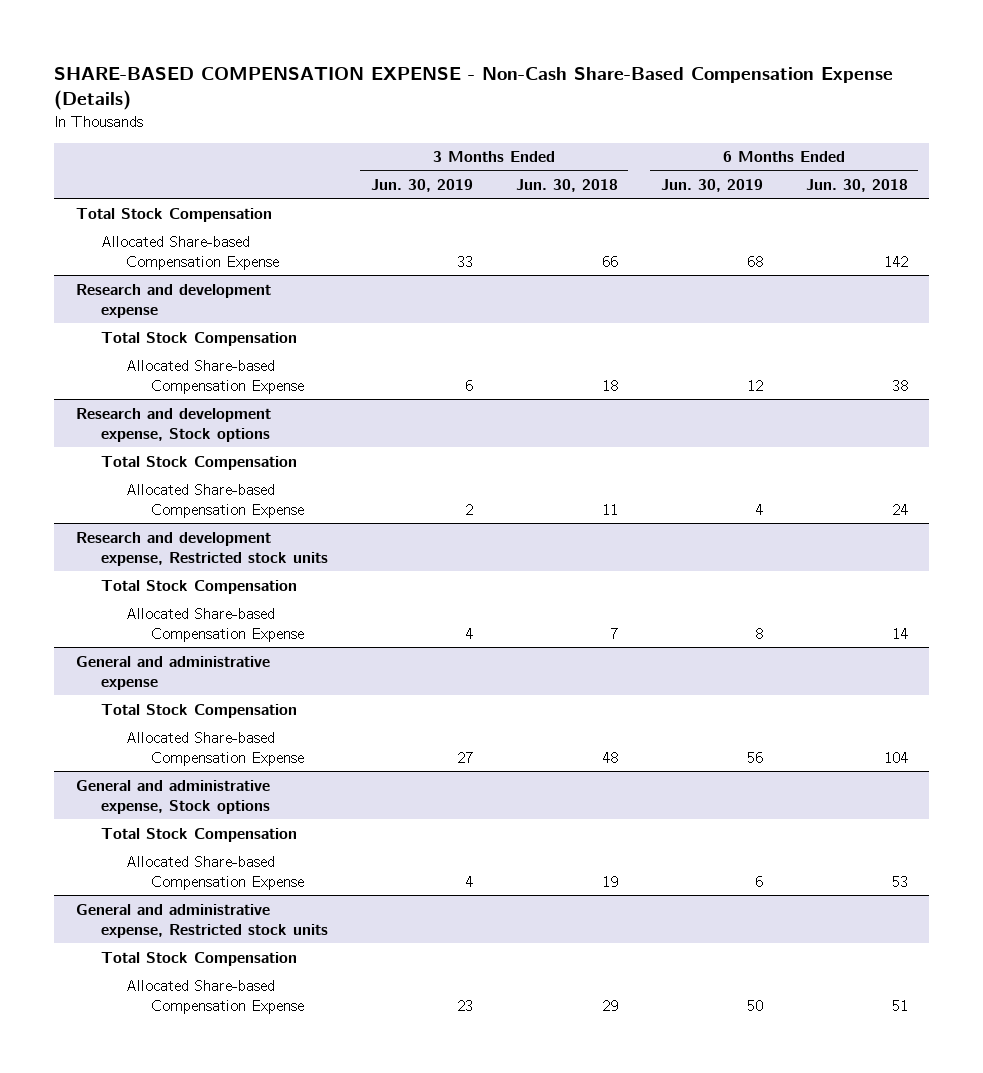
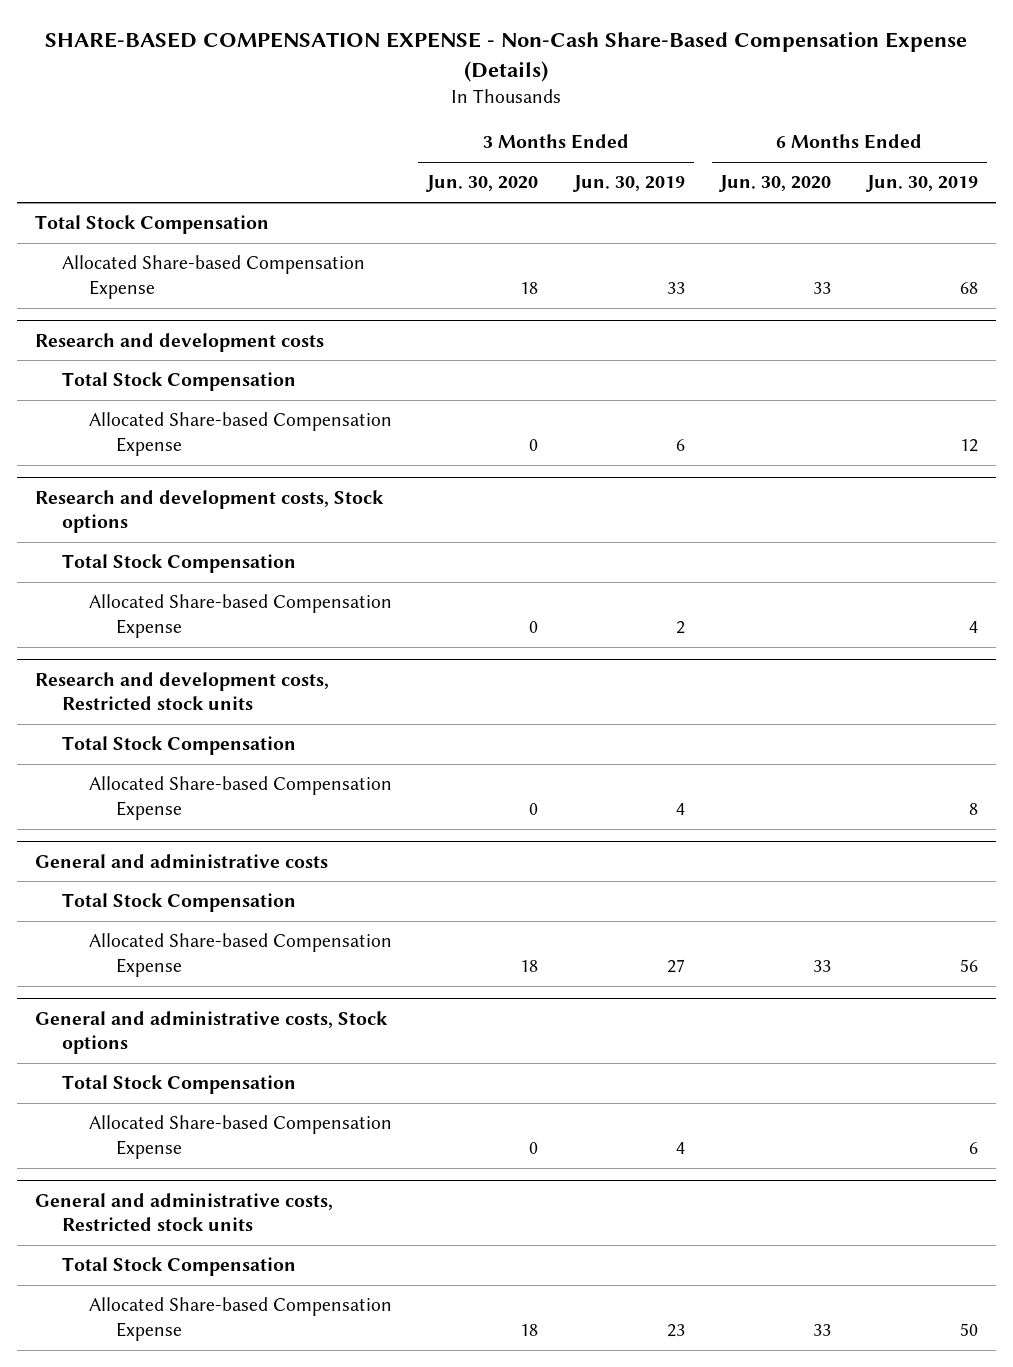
- | 3 Months Ended Jun. 30, 2019 | 3 Months Ended Jun. 30, 2018 | 6 Months Ended Jun. 30, 2019 | 6 Months Ended Jun. 30, 2018
+ | 3 Months Ended Jun. 30, 2020 | 3 Months Ended Jun. 30, 2019 | 6 Months Ended Jun. 30, 2020 | 6 Months Ended Jun. 30, 2019
- Research and development expense
+ Research and development costs
- Research and development expense, Stock options
+ Research and development costs, Stock options
- Research and development expense, Restricted stock units
+ Research and development costs, Restricted stock units
- General and administrative expense
+ General and administrative costs
- General and administrative expense, Stock options
+ General and administrative costs, Stock options
- General and administrative expense, Restricted stock units
+ General and administrative costs, Restricted stock units

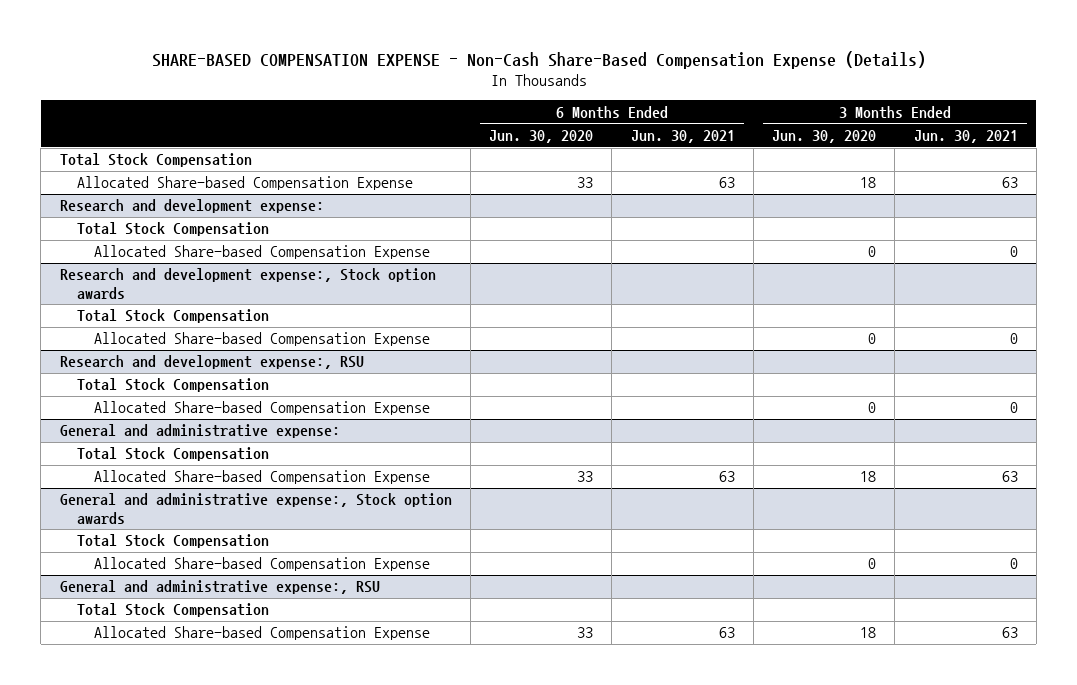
- | 3 Months Ended Jun. 30, 2020 | 3 Months Ended Jun. 30, 2019 | 6 Months Ended Jun. 30, 2020 | 6 Months Ended Jun. 30, 2019
+ | 6 Months Ended Jun. 30, 2020 | 6 Months Ended Jun. 30, 2021 | 3 Months Ended Jun. 30, 2020 | 3 Months Ended Jun. 30, 2021
- Research and development costs
+ Research and development expense:
- Research and development costs, Stock options
+ Research and development expense:, Stock option awards
- Research and development costs, Restricted stock units
+ Research and development expense:, RSU
- General and administrative costs
+ General and administrative expense:
- General and administrative costs, Stock options
+ General and administrative expense:, Stock option awards
- General and administrative costs, Restricted stock units
+ General and administrative expense:, RSU

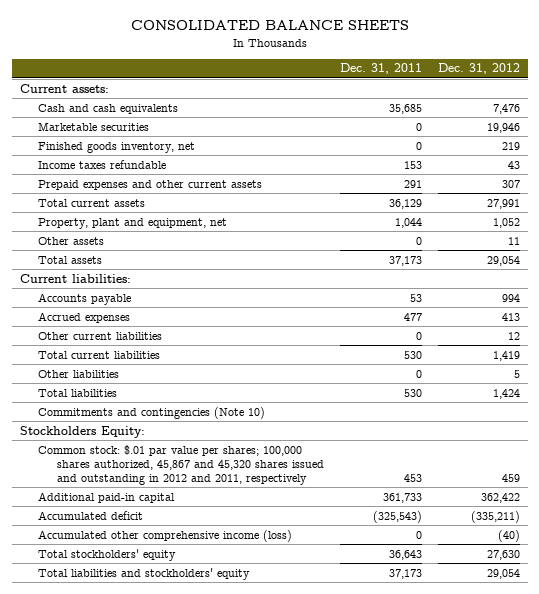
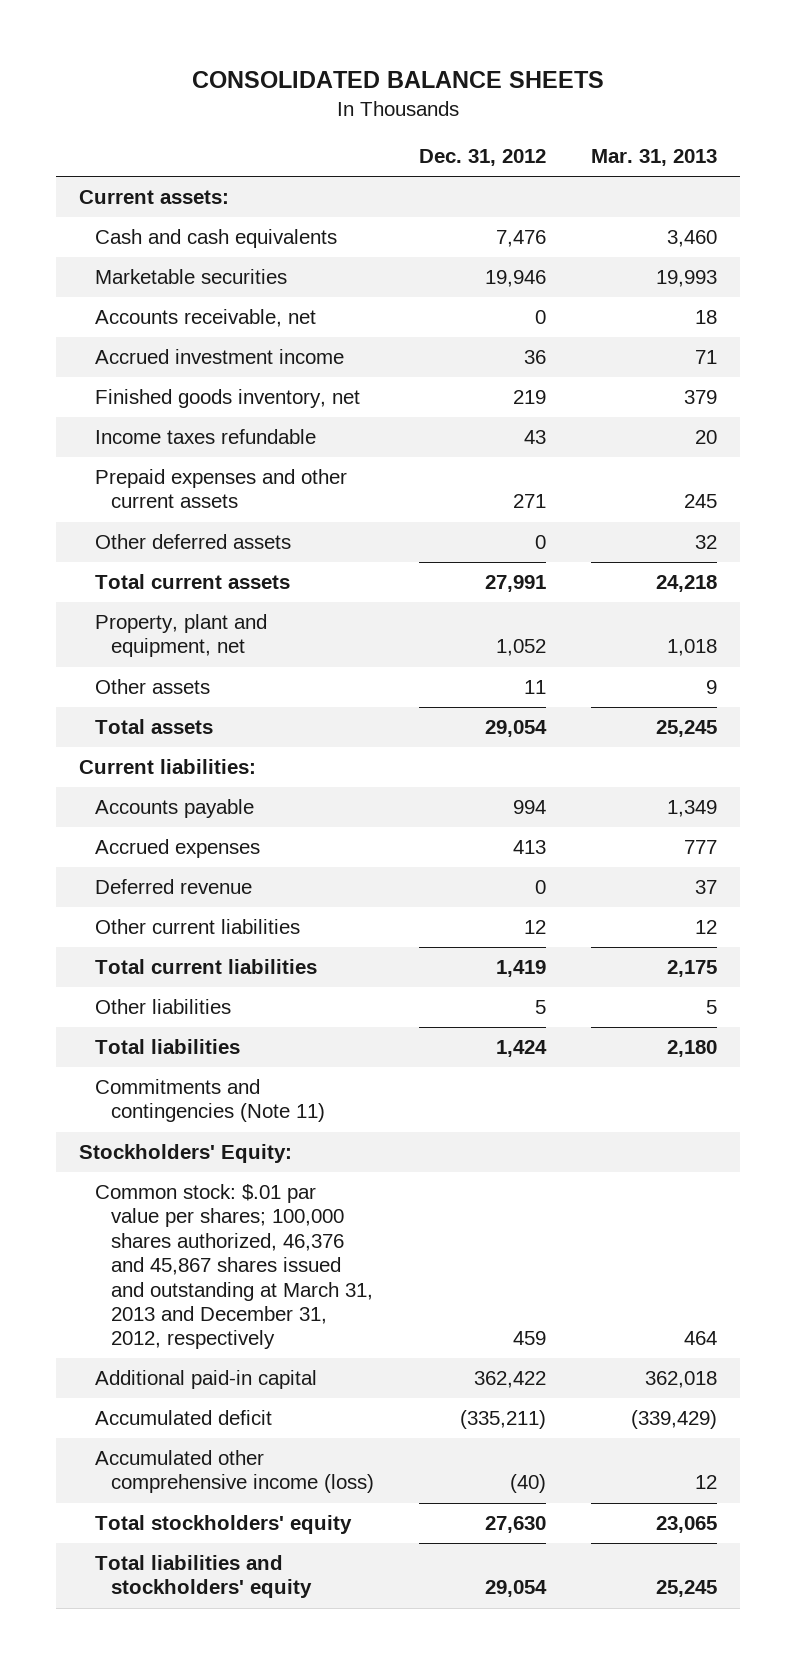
- | Dec. 31, 2011 | Dec. 31, 2012
+ | Dec. 31, 2012 | Mar. 31, 2013
+ Accounts receivable, net | 0 | 18
+ Accrued investment income | 36 | 71
- Prepaid expenses and other current assets | 291 | 307
+ Prepaid expenses and other current assets | 271 | 245
+ Other deferred assets | 0 | 32
+ Deferred revenue | 0 | 37
- Commitments and contingencies (Note 10)
- Stockholders Equity:
- Common stock: $.01 par value per shares; 100,000 shares authorized, 45,867 and 45,320 shares issued and outstanding in 2012 and 2011, respectively | 453 | 459
+ Commitments and contingencies (Note 11)
+ Stockholders' Equity:
+ Common stock: $.01 par value per shares; 100,000 shares authorized, 46,376 and 45,867 shares issued and outstanding at March 31, 2013 and December 31, 2012, respectively | 459 | 464

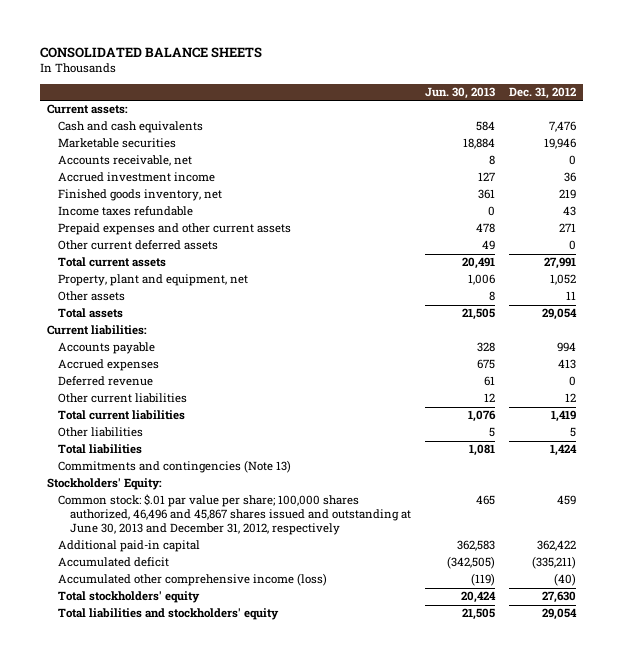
- | Dec. 31, 2012 | Mar. 31, 2013
+ | Jun. 30, 2013 | Dec. 31, 2012
- Other deferred assets | 0 | 32
+ Other current deferred assets | 49 | 0
- Commitments and contingencies (Note 11)
+ Commitments and contingencies (Note 13)
- Common stock: $.01 par value per shares; 100,000 shares authorized, 46,376 and 45,867 shares issued and outstanding at March 31, 2013 and December 31, 2012, respectively | 459 | 464
+ Common stock: $.01 par value per share; 100,000 shares authorized, 46,496 and 45,867 shares issued and outstanding at June 30, 2013 and December 31, 2012, respectively | 465 | 459

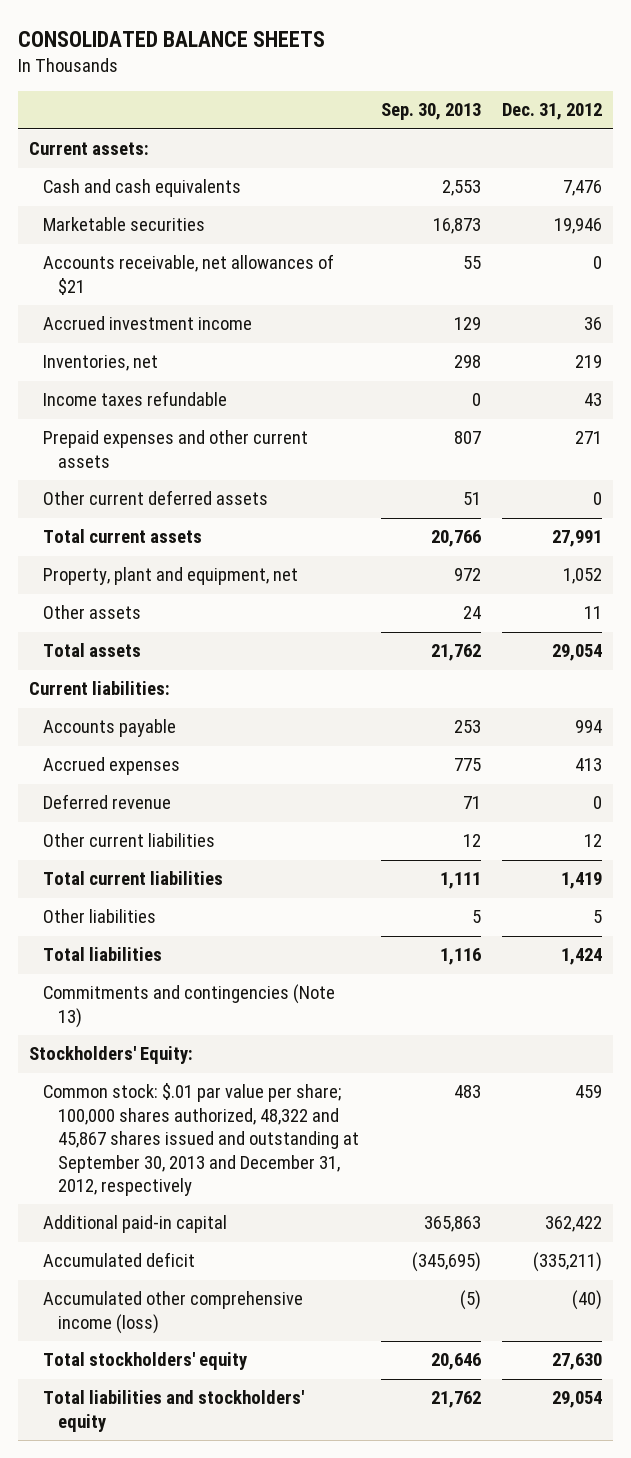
- | Jun. 30, 2013 | Dec. 31, 2012
+ | Sep. 30, 2013 | Dec. 31, 2012
- Accounts receivable, net | 8 | 0
+ Accounts receivable, net allowances of $21 | 55 | 0
- Finished goods inventory, net | 361 | 219
+ Inventories, net | 298 | 219
- Common stock: $.01 par value per share; 100,000 shares authorized, 46,496 and 45,867 shares issued and outstanding at June 30, 2013 and December 31, 2012, respectively | 465 | 459
+ Common stock: $.01 par value per share; 100,000 shares authorized, 48,322 and 45,867 shares issued and outstanding at September 30, 2013 and December 31, 2012, respectively | 483 | 459

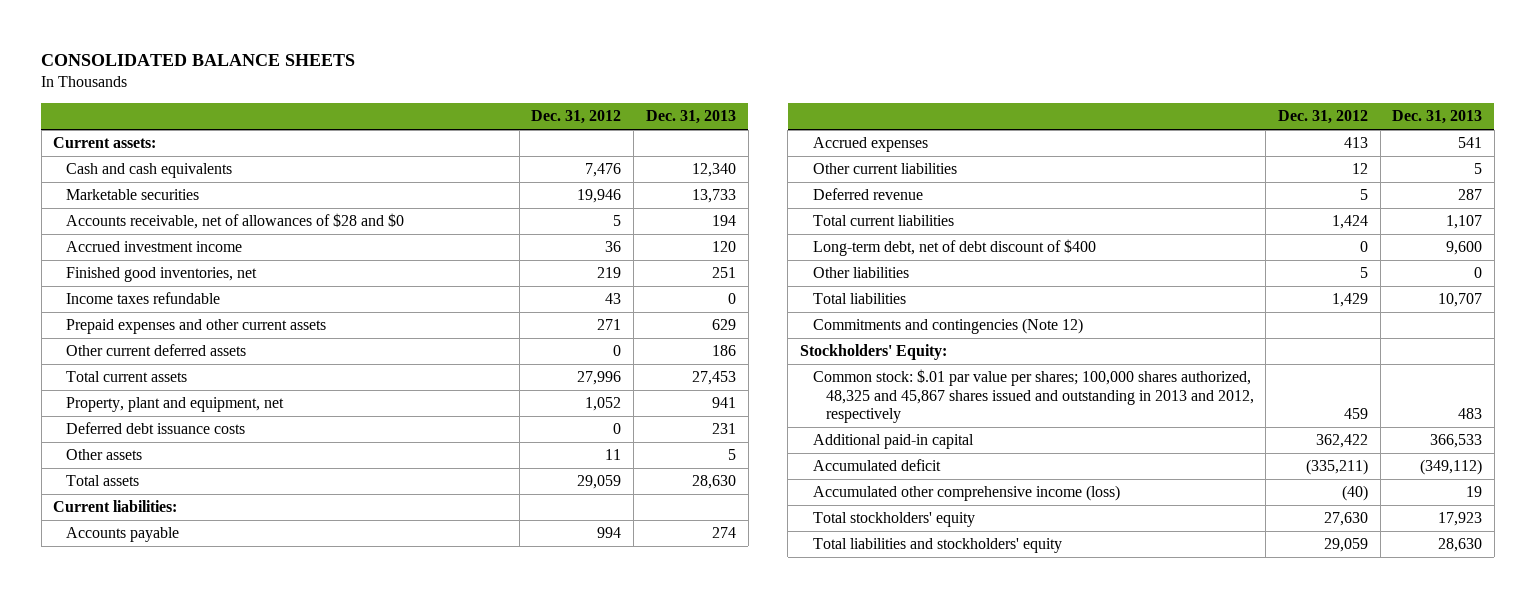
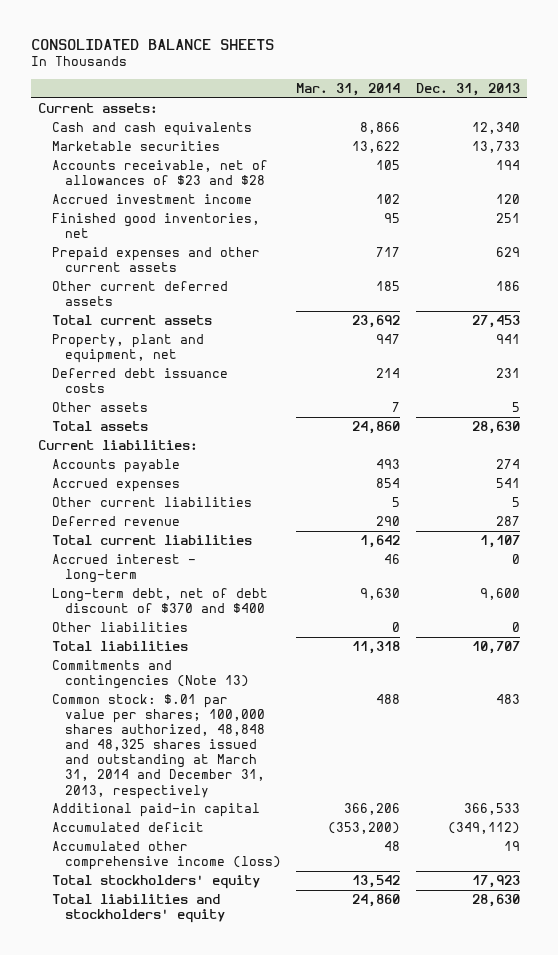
- | Dec. 31, 2012 | Dec. 31, 2013
+ | Mar. 31, 2014 | Dec. 31, 2013
- Accounts receivable, net of allowances of $28 and $0 | 5 | 194
+ Accounts receivable, net of allowances of $23 and $28 | 105 | 194
- Income taxes refundable | 43 | 0
- Long-term debt, net of debt discount of $400 | 0 | 9,600
+ Accrued interest - long-term | 46 | 0
+ Long-term debt, net of debt discount of $370 and $400 | 9,630 | 9,600
- Commitments and contingencies (Note 12)
- Stockholders' Equity:
- Common stock: $.01 par value per shares; 100,000 shares authorized, 48,325 and 45,867 shares issued and outstanding in 2013 and 2012, respectively | 459 | 483
+ Commitments and contingencies (Note 13)
+ Common stock: $.01 par value per shares; 100,000 shares authorized, 48,848 and 48,325 shares issued and outstanding at March 31, 2014 and December 31, 2013, respectively | 488 | 483

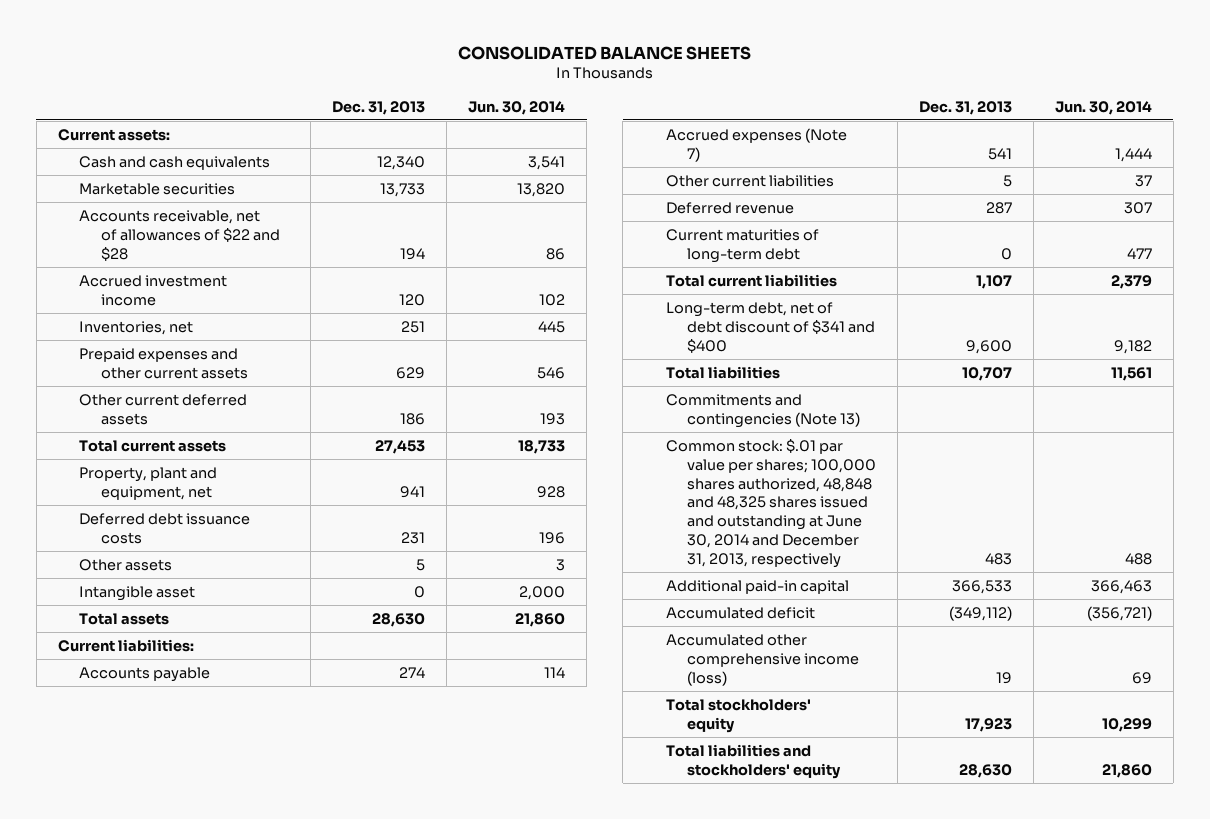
- | Mar. 31, 2014 | Dec. 31, 2013
+ | Dec. 31, 2013 | Jun. 30, 2014
- Accounts receivable, net of allowances of $23 and $28 | 105 | 194
+ Accounts receivable, net of allowances of $22 and $28 | 194 | 86
- Finished good inventories, net | 95 | 251
+ Inventories, net | 251 | 445
+ Intangible asset | 0 | 2,000
- Accrued expenses | 854 | 541
+ Accrued expenses (Note 7) | 541 | 1,444
+ Current maturities of long-term debt | 0 | 477
- Accrued interest - long-term | 46 | 0
- Long-term debt, net of debt discount of $370 and $400 | 9,630 | 9,600
- Other liabilities | 0 | 0
+ Long-term debt, net of debt discount of $341 and $400 | 9,600 | 9,182
- Common stock: $.01 par value per shares; 100,000 shares authorized, 48,848 and 48,325 shares issued and outstanding at March 31, 2014 and December 31, 2013, respectively | 488 | 483
+ Common stock: $.01 par value per shares; 100,000 shares authorized, 48,848 and 48,325 shares issued and outstanding at June 30, 2014 and December 31, 2013, respectively | 483 | 488

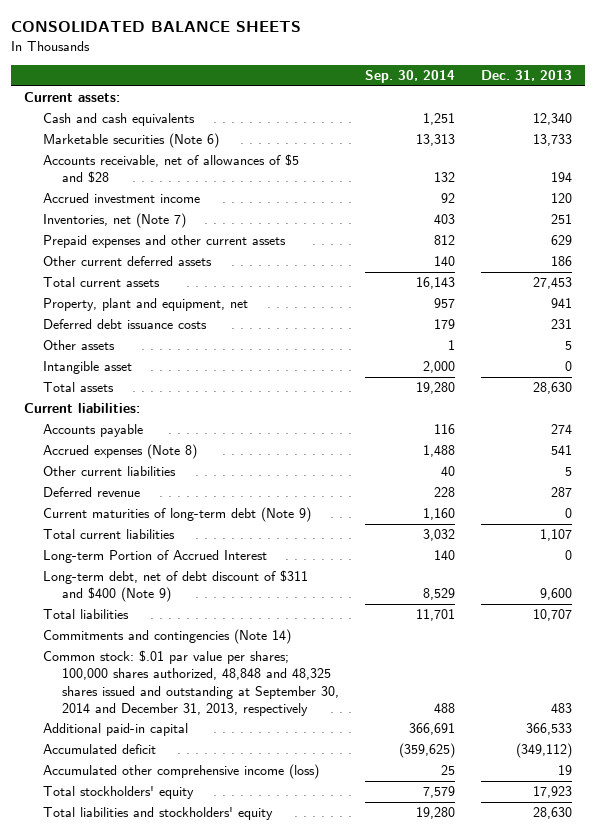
- | Dec. 31, 2013 | Jun. 30, 2014
+ | Sep. 30, 2014 | Dec. 31, 2013
- Marketable securities | 13,733 | 13,820
- Accounts receivable, net of allowances of $22 and $28 | 194 | 86
+ Marketable securities (Note 6) | 13,313 | 13,733
+ Accounts receivable, net of allowances of $5 and $28 | 132 | 194
- Inventories, net | 251 | 445
+ Inventories, net (Note 7) | 403 | 251
- Accrued expenses (Note 7) | 541 | 1,444
+ Accrued expenses (Note 8) | 1,488 | 541
- Current maturities of long-term debt | 0 | 477
+ Current maturities of long-term debt (Note 9) | 1,160 | 0
- Long-term debt, net of debt discount of $341 and $400 | 9,600 | 9,182
+ Long-term Portion of Accrued Interest | 140 | 0
+ Long-term debt, net of debt discount of $311 and $400 (Note 9) | 8,529 | 9,600
- Commitments and contingencies (Note 13)
- Common stock: $.01 par value per shares; 100,000 shares authorized, 48,848 and 48,325 shares issued and outstanding at June 30, 2014 and December 31, 2013, respectively | 483 | 488
+ Commitments and contingencies (Note 14)
+ Common stock: $.01 par value per shares; 100,000 shares authorized, 48,848 and 48,325 shares issued and outstanding at September 30, 2014 and December 31, 2013, respectively | 488 | 483

